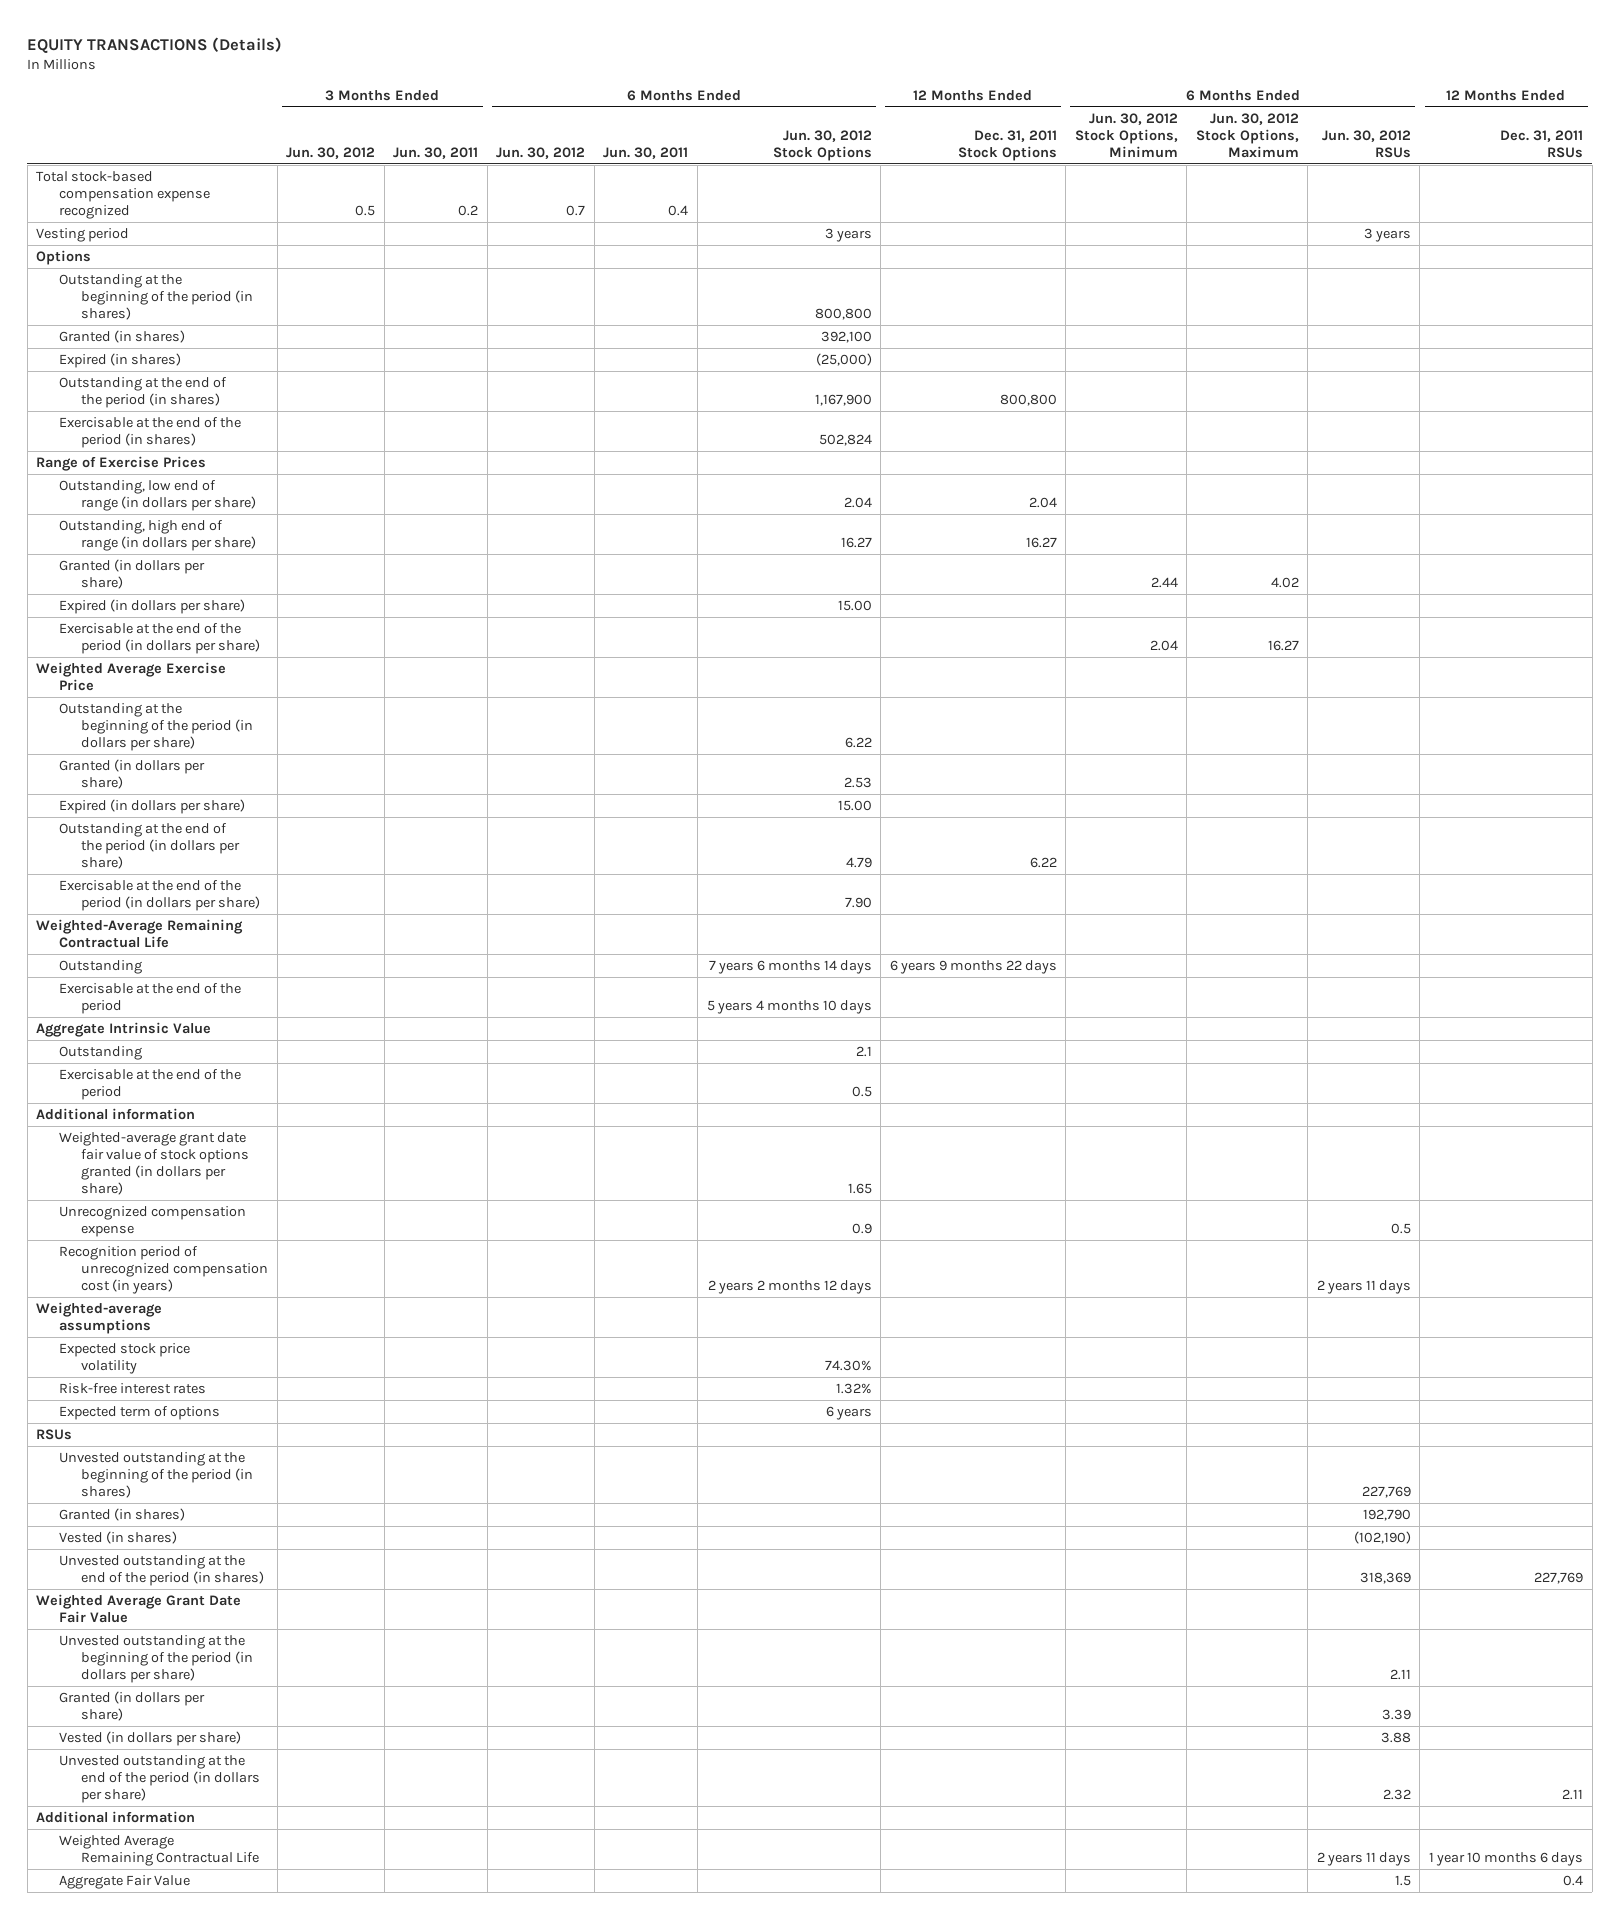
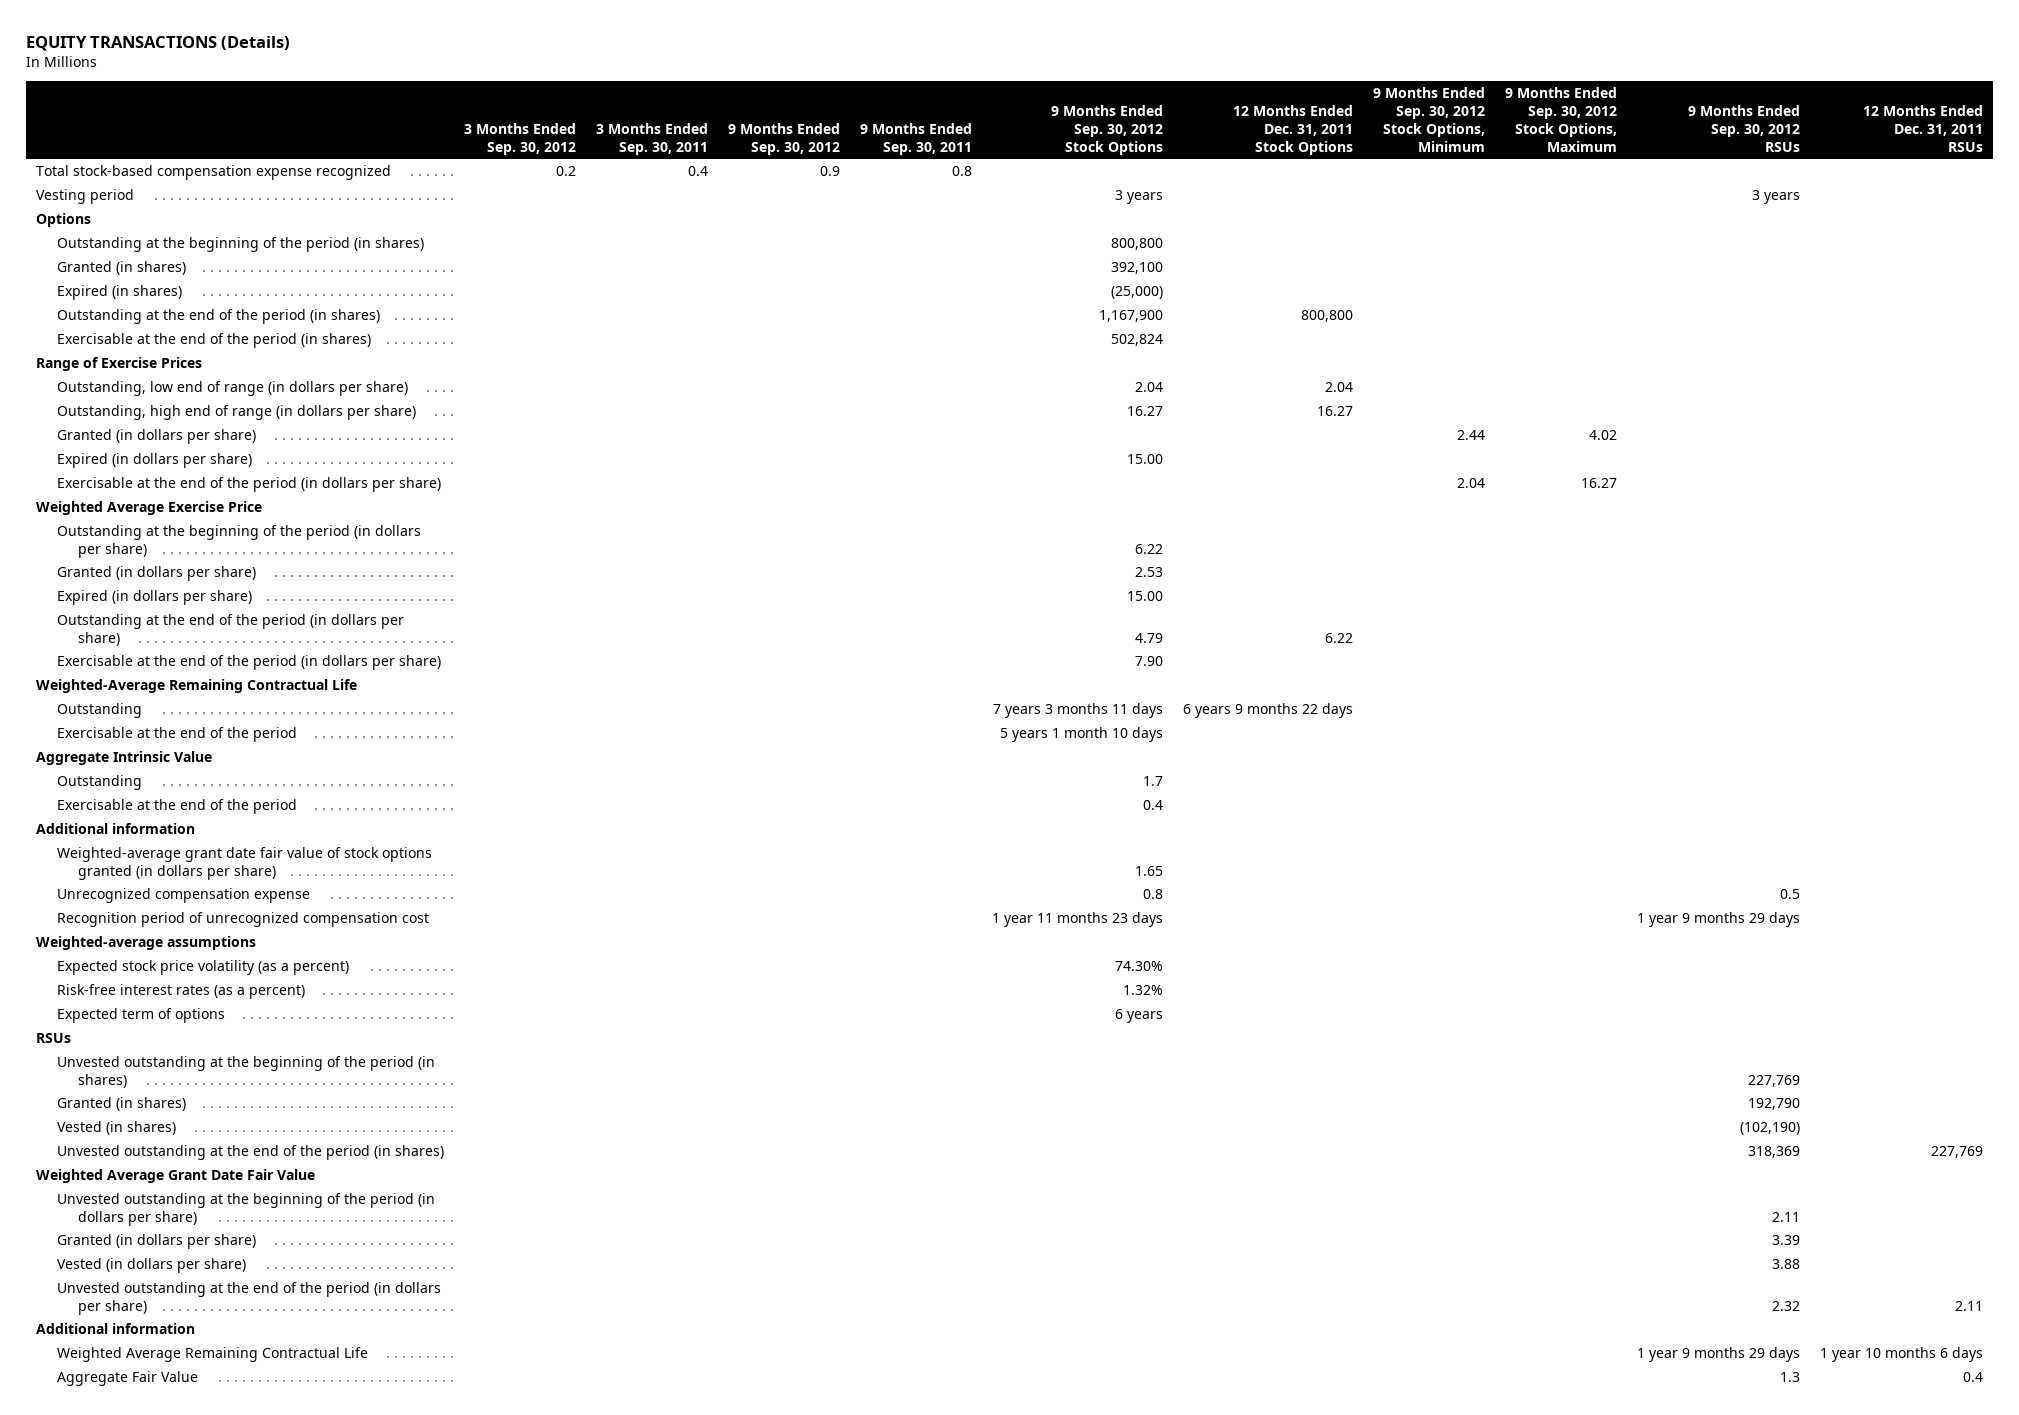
- | 3 Months Ended Jun. 30, 2012 | 3 Months Ended Jun. 30, 2011 | 6 Months Ended Jun. 30, 2012 | 6 Months Ended Jun. 30, 2011 | 6 Months Ended Jun. 30, 2012 Stock Options | 12 Months Ended Dec. 31, 2011 Stock Options | 6 Months Ended Jun. 30, 2012 Stock Options, Minimum | 6 Months Ended Jun. 30, 2012 Stock Options, Maximum | 6 Months Ended Jun. 30, 2012 RSUs | 12 Months Ended Dec. 31, 2011 RSUs
+ | 3 Months Ended Sep. 30, 2012 | 3 Months Ended Sep. 30, 2011 | 9 Months Ended Sep. 30, 2012 | 9 Months Ended Sep. 30, 2011 | 9 Months Ended Sep. 30, 2012 Stock Options | 12 Months Ended Dec. 31, 2011 Stock Options | 9 Months Ended Sep. 30, 2012 Stock Options, Minimum | 9 Months Ended Sep. 30, 2012 Stock Options, Maximum | 9 Months Ended Sep. 30, 2012 RSUs | 12 Months Ended Dec. 31, 2011 RSUs
- Recognition period of unrecognized compensation cost (in years) | | | | | 2 years 2 months 12 days | | | | 2 years 11 days |
+ Recognition period of unrecognized compensation cost | | | | | 1 year 11 months 23 days | | | | 1 year 9 months 29 days |
- Expected stock price volatility | | | | | 74.30% | | | | |
- Risk-free interest rates | | | | | 1.32% | | | | |
+ Expected stock price volatility (as a percent) | | | | | 74.30% | | | | |
+ Risk-free interest rates (as a percent) | | | | | 1.32% | | | | |

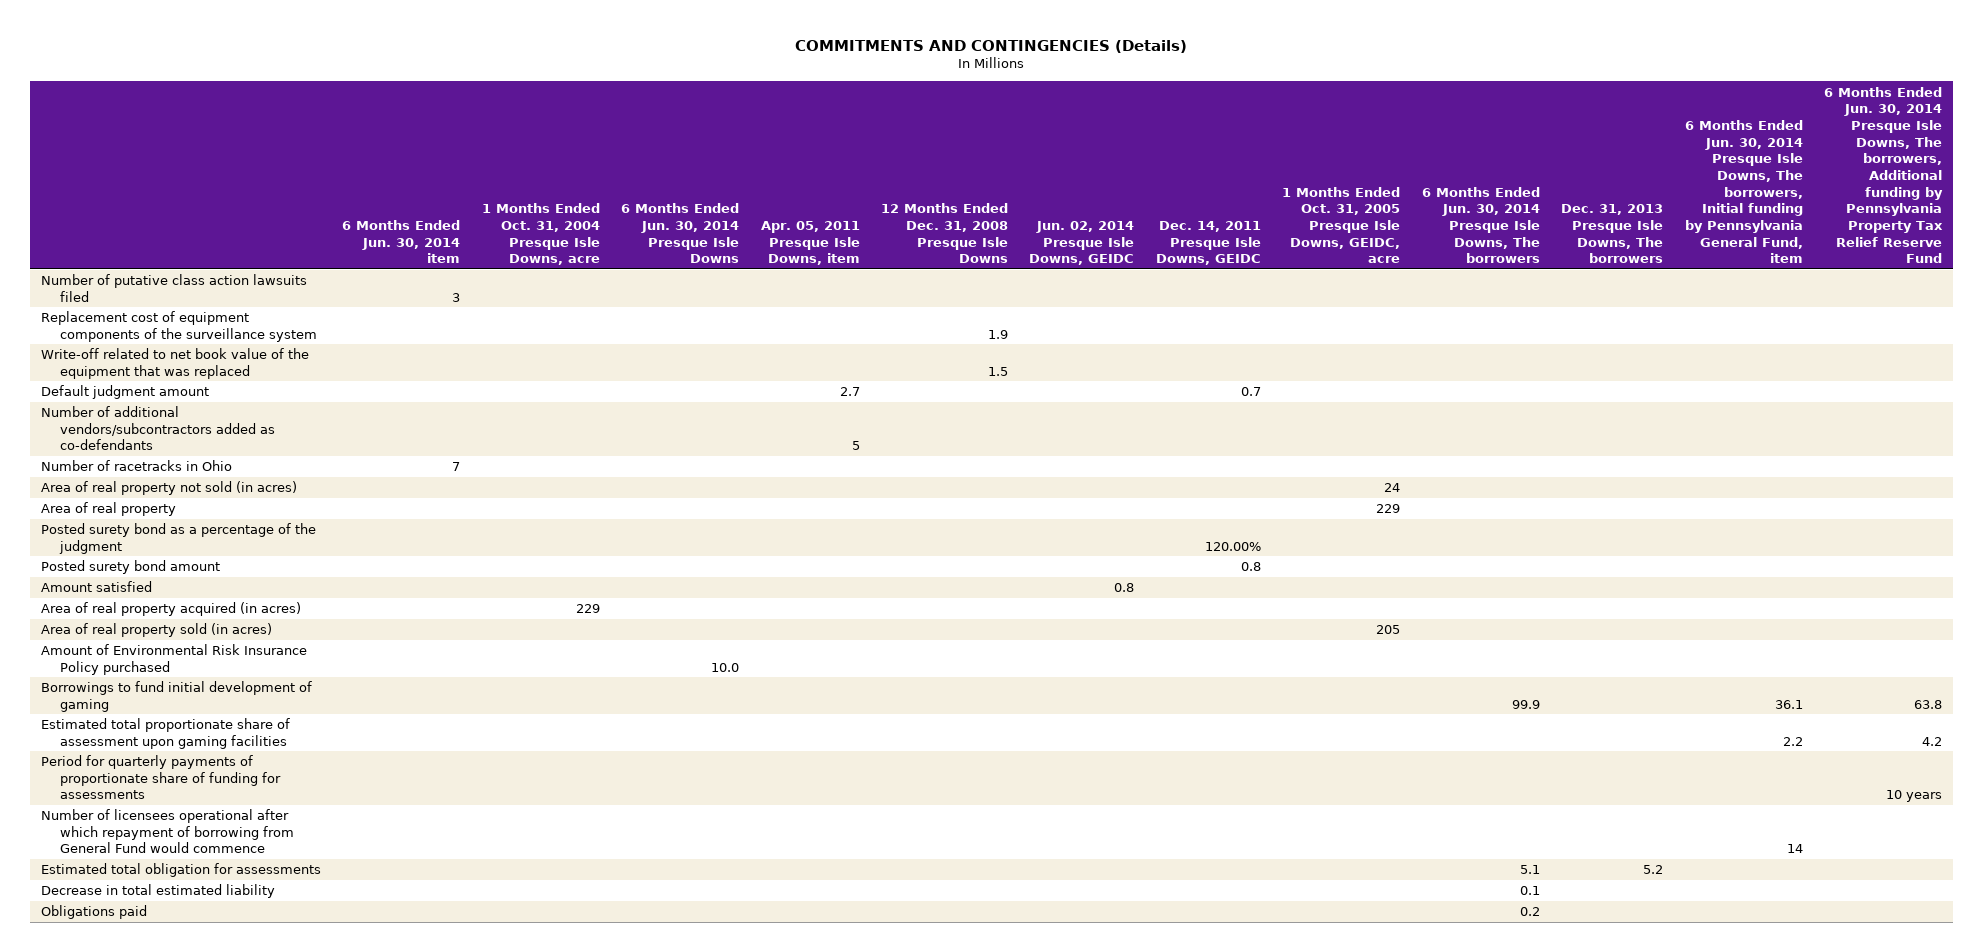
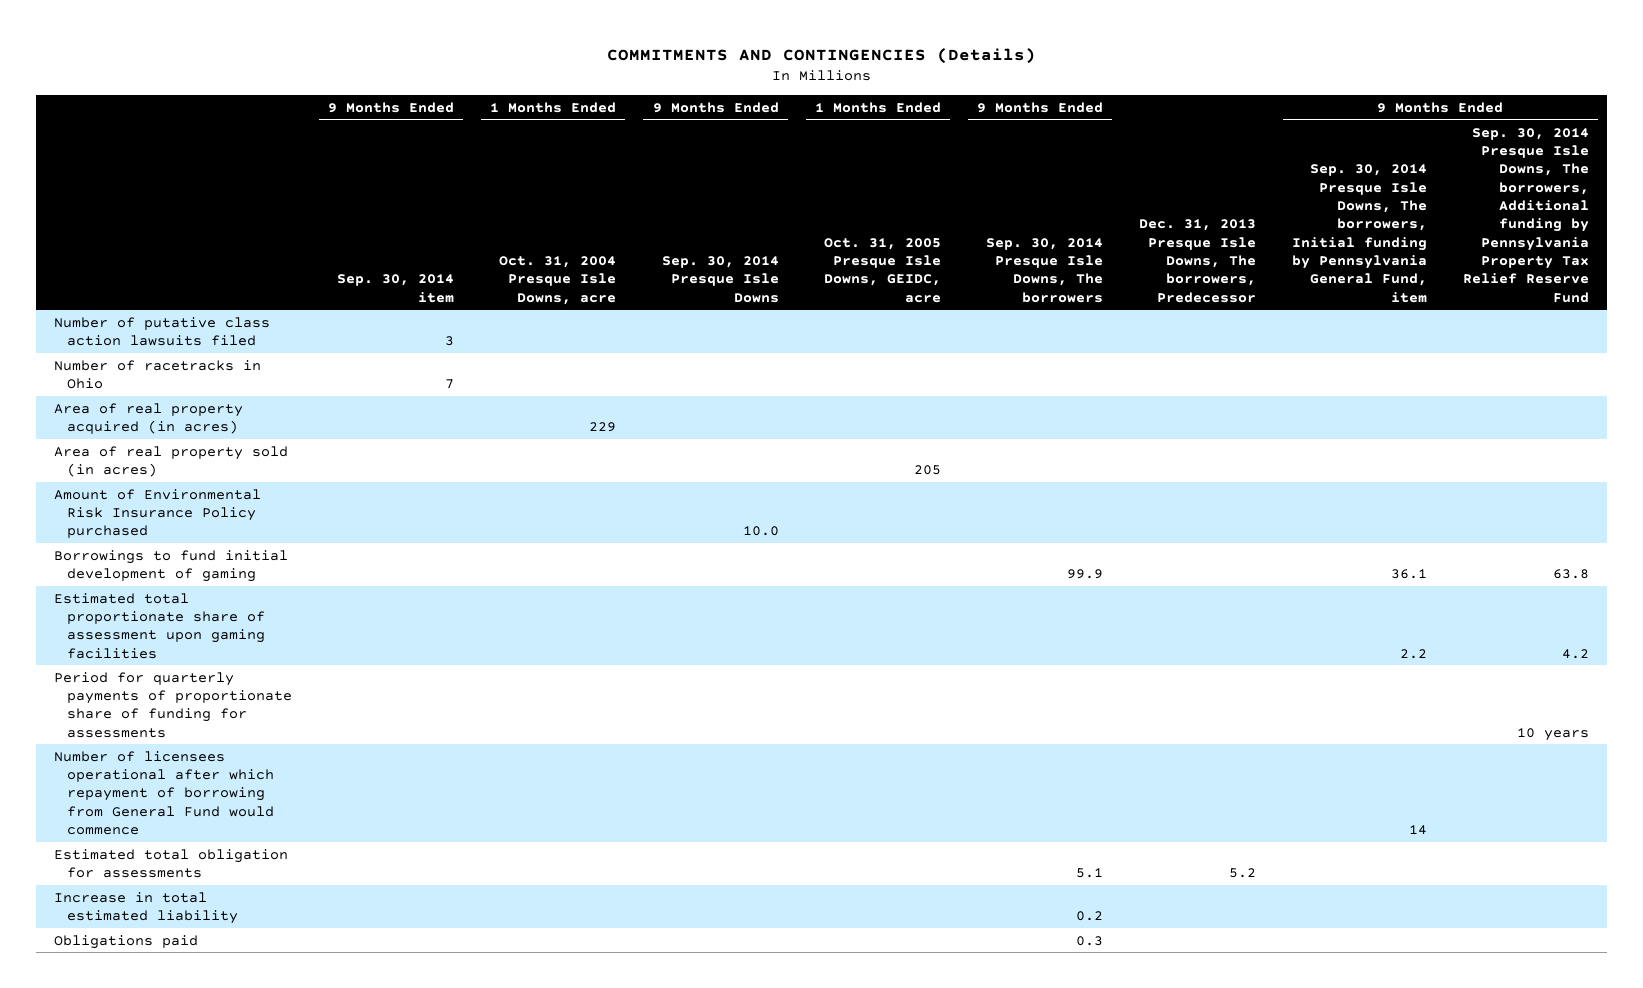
- | 6 Months Ended Jun. 30, 2014 item | 1 Months Ended Oct. 31, 2004 Presque Isle Downs, acre | 6 Months Ended Jun. 30, 2014 Presque Isle Downs | Apr. 05, 2011 Presque Isle Downs, item | 12 Months Ended Dec. 31, 2008 Presque Isle Downs | Jun. 02, 2014 Presque Isle Downs, GEIDC | Dec. 14, 2011 Presque Isle Downs, GEIDC | 1 Months Ended Oct. 31, 2005 Presque Isle Downs, GEIDC, acre | 6 Months Ended Jun. 30, 2014 Presque Isle Downs, The borrowers | Dec. 31, 2013 Presque Isle Downs, The borrowers | 6 Months Ended Jun. 30, 2014 Presque Isle Downs, The borrowers, Initial funding by Pennsylvania General Fund, item | 6 Months Ended Jun. 30, 2014 Presque Isle Downs, The borrowers, Additional funding by Pennsylvania Property Tax Relief Reserve Fund
+ | 9 Months Ended Sep. 30, 2014 item | 1 Months Ended Oct. 31, 2004 Presque Isle Downs, acre | 9 Months Ended Sep. 30, 2014 Presque Isle Downs | 1 Months Ended Oct. 31, 2005 Presque Isle Downs, GEIDC, acre | 9 Months Ended Sep. 30, 2014 Presque Isle Downs, The borrowers | Dec. 31, 2013 Presque Isle Downs, The borrowers, Predecessor | 9 Months Ended Sep. 30, 2014 Presque Isle Downs, The borrowers, Initial funding by Pennsylvania General Fund, item | 9 Months Ended Sep. 30, 2014 Presque Isle Downs, The borrowers, Additional funding by Pennsylvania Property Tax Relief Reserve Fund
- Replacement cost of equipment components of the surveillance system | | | | | 1.9 | | | | | | |
- Write-off related to net book value of the equipment that was replaced | | | | | 1.5 | | | | | | |
- Default judgment amount | | | | 2.7 | | | 0.7 | | | | |
- Number of additional vendors/subcontractors added as co-defendants | | | | 5 | | | | | | | |
- Area of real property not sold (in acres) | | | | | | | | 24 | | | |
- Area of real property | | | | | | | | 229 | | | |
- Posted surety bond as a percentage of the judgment | | | | | | | 120.00% | | | | |
- Posted surety bond amount | | | | | | | 0.8 | | | | |
- Amount satisfied | | | | | | 0.8 | | | | | |
- Decrease in total estimated liability | | | | | | | | | 0.1 | | |
+ Increase in total estimated liability | | | | | 0.2 | | |

